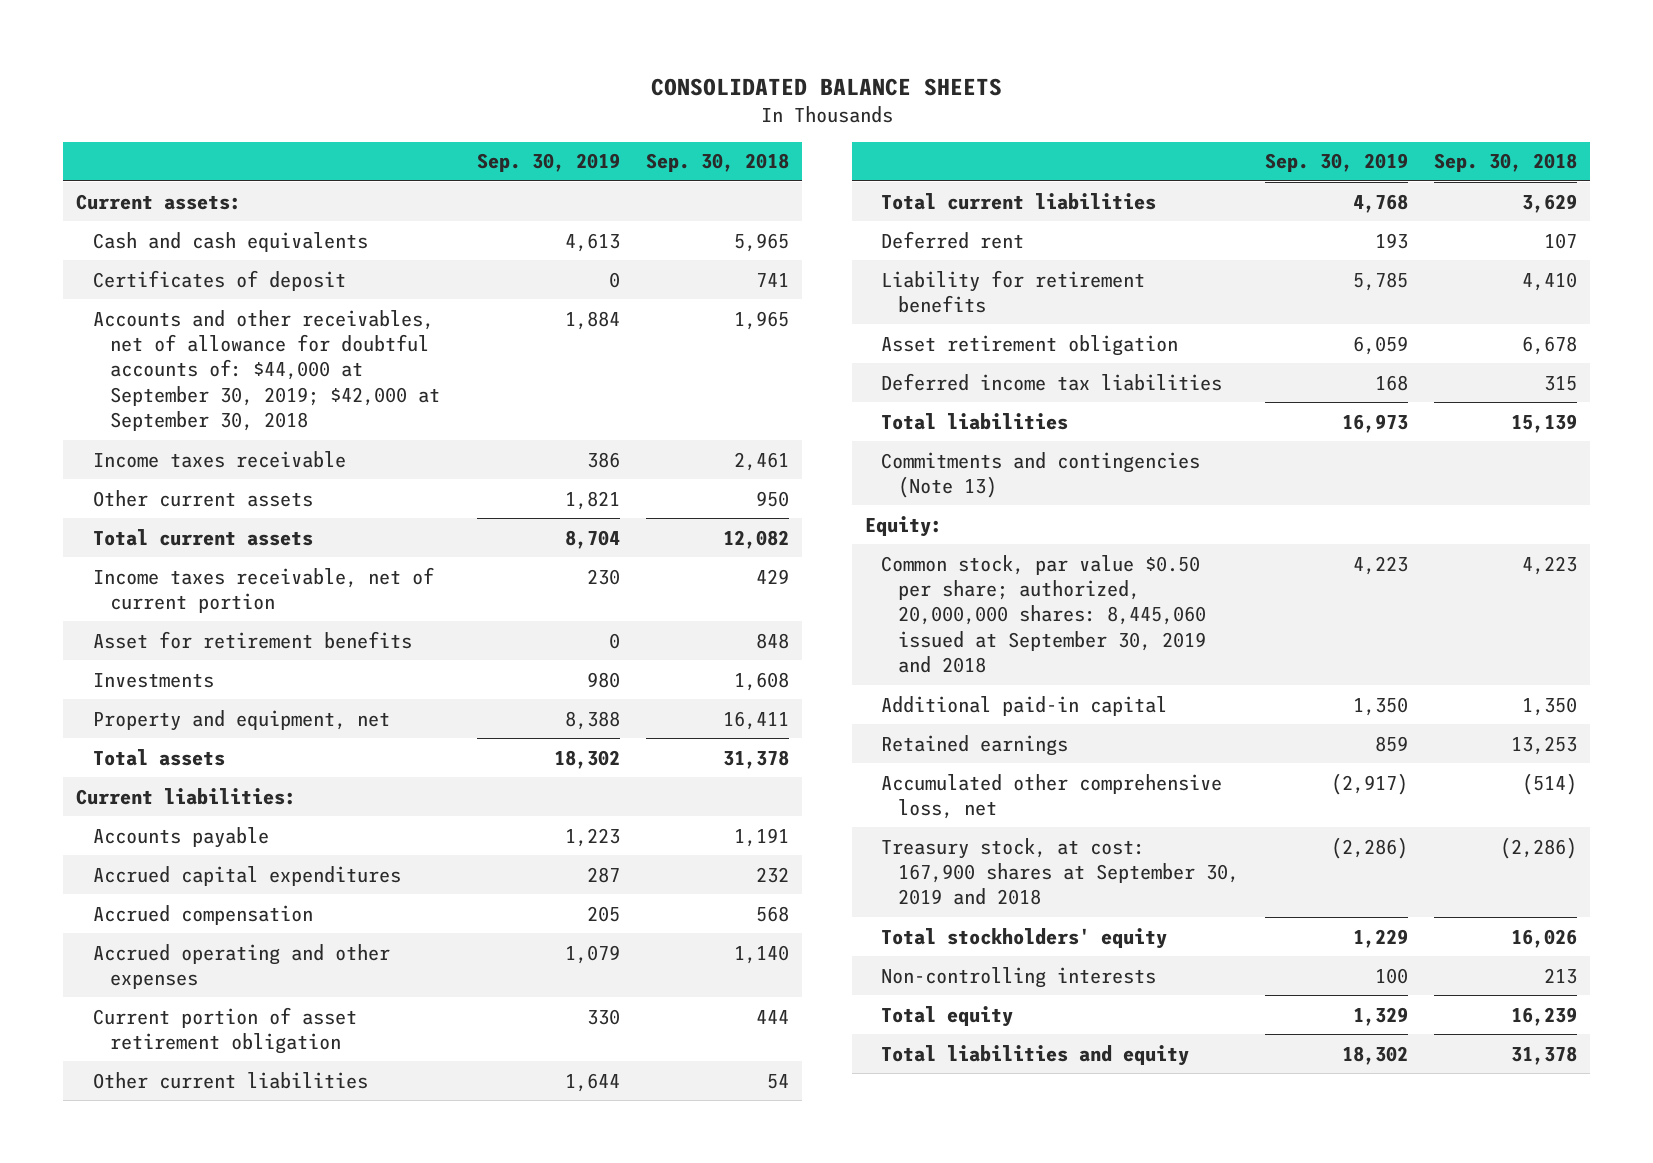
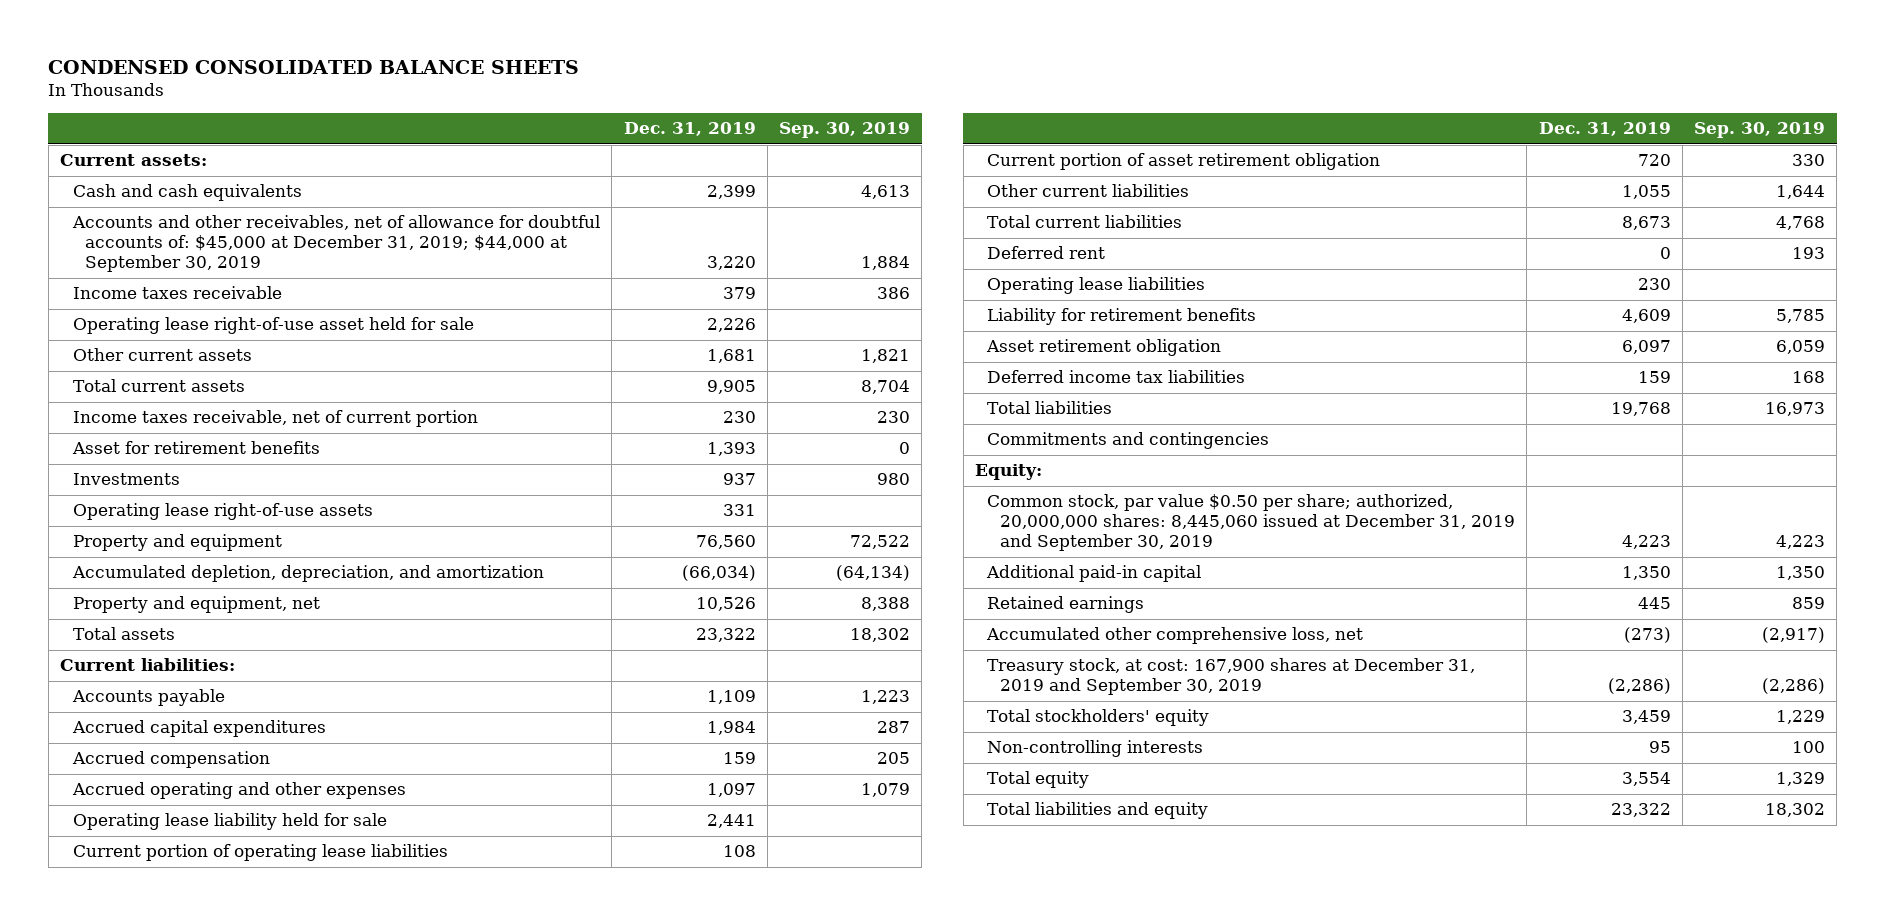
- CONSOLIDATED BALANCE SHEETS
+ CONDENSED CONSOLIDATED BALANCE SHEETS
- | Sep. 30, 2019 | Sep. 30, 2018
+ | Dec. 31, 2019 | Sep. 30, 2019
- Certificates of deposit | 0 | 741
- Accounts and other receivables, net of allowance for doubtful accounts of: $44,000 at September 30, 2019; $42,000 at September 30, 2018 | 1,884 | 1,965
+ Accounts and other receivables, net of allowance for doubtful accounts of: $45,000 at December 31, 2019; $44,000 at September 30, 2019 | 3,220 | 1,884
+ Operating lease right-of-use asset held for sale | 2,226 |
+ Operating lease right-of-use assets | 331 |
+ Property and equipment | 76,560 | 72,522
+ Accumulated depletion, depreciation, and amortization | (66,034) | (64,134)
+ Operating lease liability held for sale | 2,441 |
+ Current portion of operating lease liabilities | 108 |
+ Operating lease liabilities | 230 |
- Commitments and contingencies (Note 13)
+ Commitments and contingencies
- Common stock, par value $0.50 per share; authorized, 20,000,000 shares: 8,445,060 issued at September 30, 2019 and 2018 | 4,223 | 4,223
+ Common stock, par value $0.50 per share; authorized, 20,000,000 shares: 8,445,060 issued at December 31, 2019 and September 30, 2019 | 4,223 | 4,223
- Treasury stock, at cost: 167,900 shares at September 30, 2019 and 2018 | (2,286) | (2,286)
+ Treasury stock, at cost: 167,900 shares at December 31, 2019 and September 30, 2019 | (2,286) | (2,286)

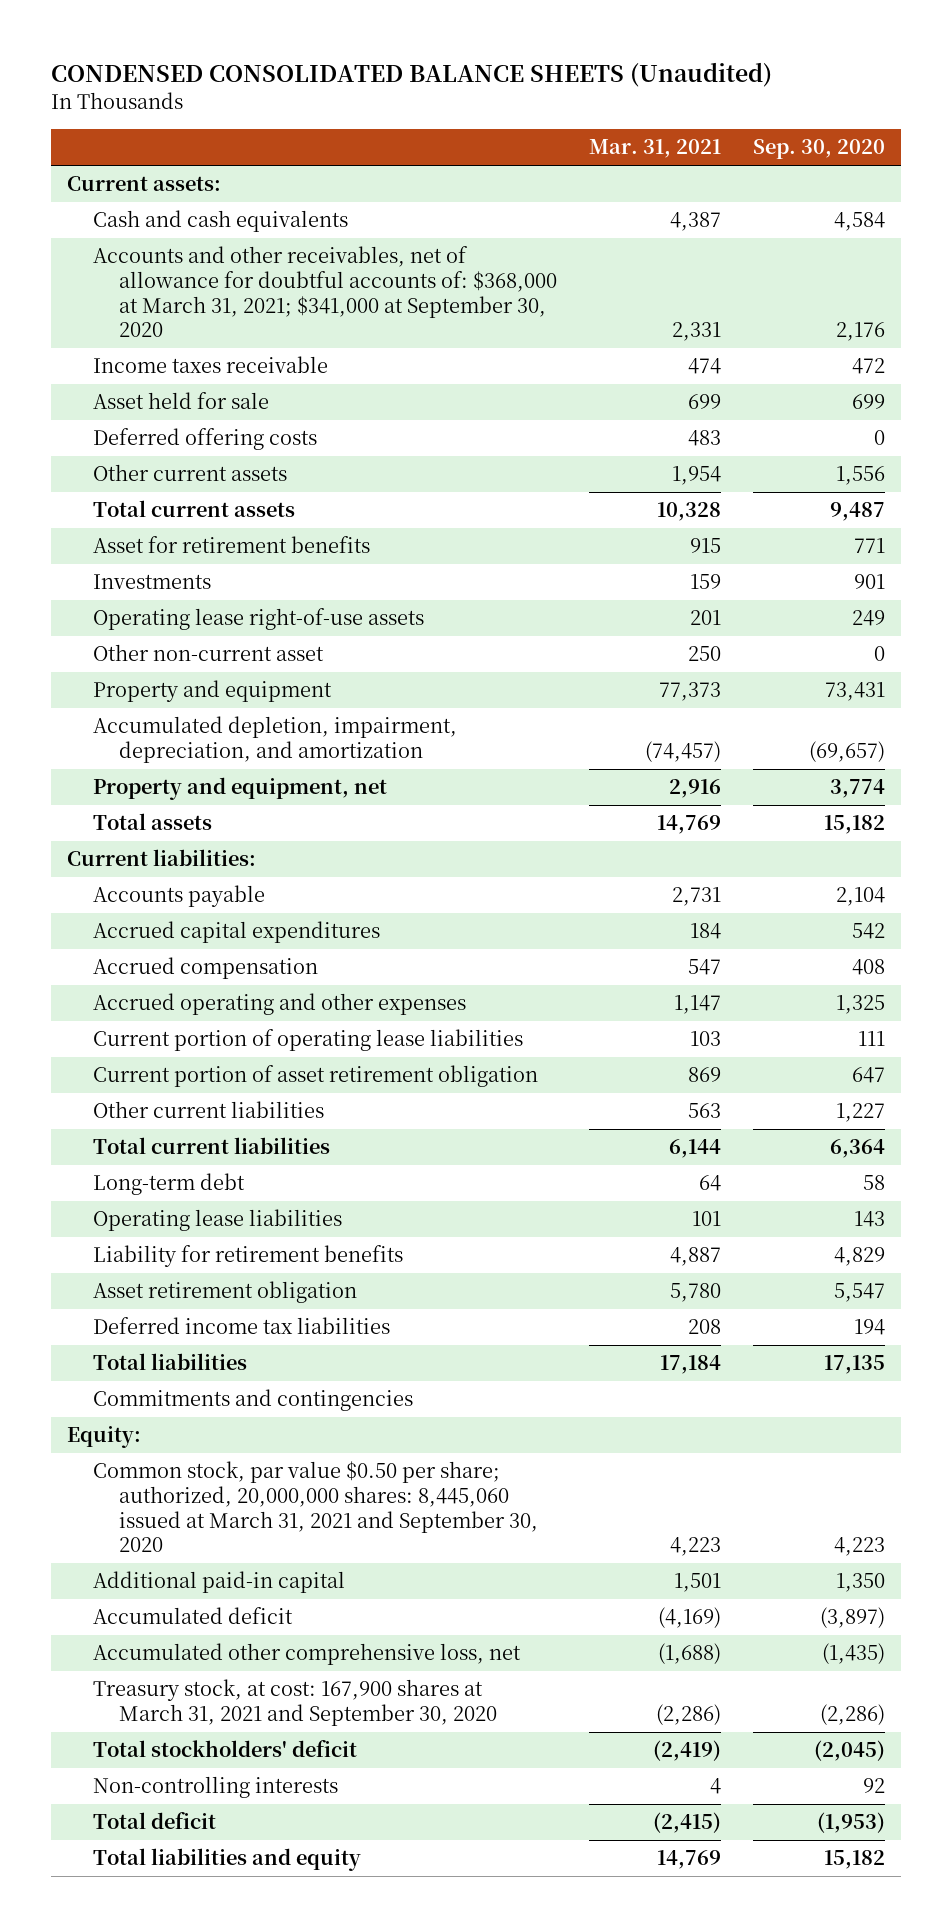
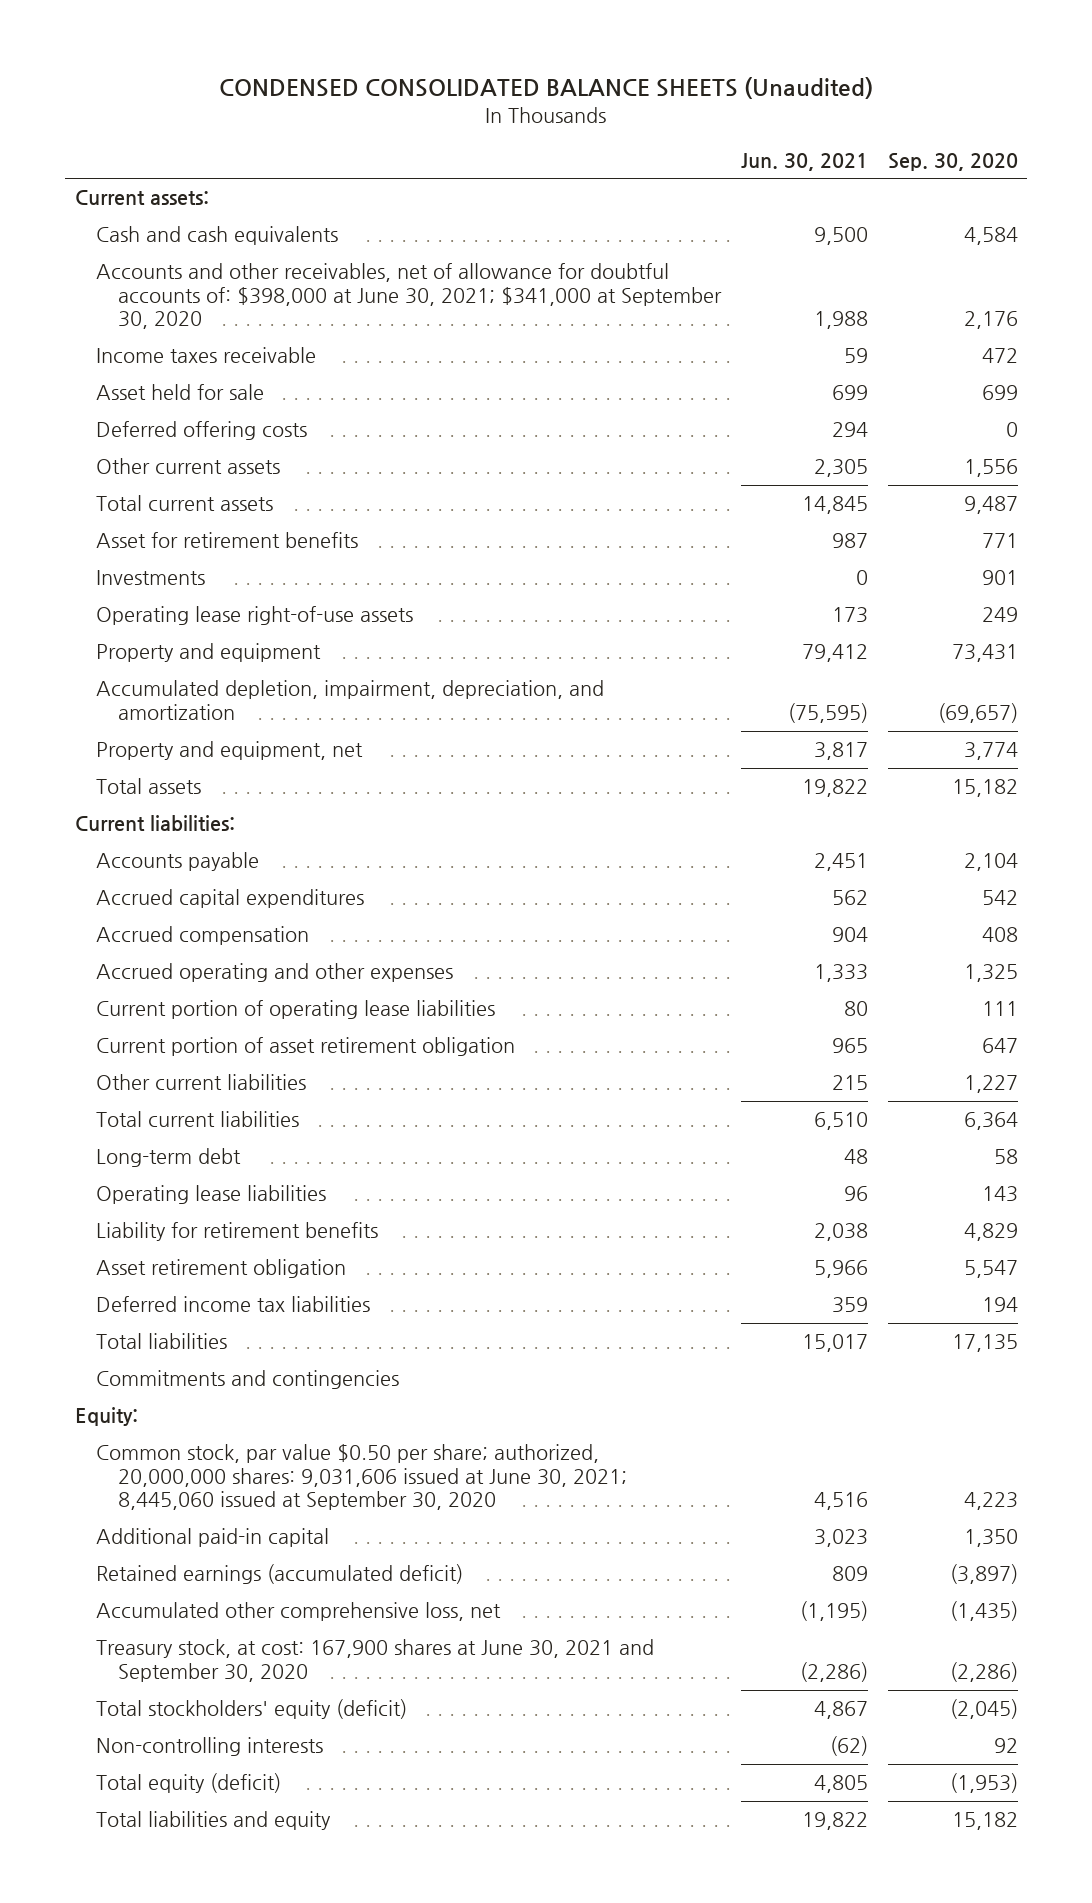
- | Mar. 31, 2021 | Sep. 30, 2020
+ | Jun. 30, 2021 | Sep. 30, 2020
- Accounts and other receivables, net of allowance for doubtful accounts of: $368,000 at March 31, 2021; $341,000 at September 30, 2020 | 2,331 | 2,176
+ Accounts and other receivables, net of allowance for doubtful accounts of: $398,000 at June 30, 2021; $341,000 at September 30, 2020 | 1,988 | 2,176
- Other non-current asset | 250 | 0
- Common stock, par value $0.50 per share; authorized, 20,000,000 shares: 8,445,060 issued at March 31, 2021 and September 30, 2020 | 4,223 | 4,223
+ Common stock, par value $0.50 per share; authorized, 20,000,000 shares: 9,031,606 issued at June 30, 2021; 8,445,060 issued at September 30, 2020 | 4,516 | 4,223
- Accumulated deficit | (4,169) | (3,897)
+ Retained earnings (accumulated deficit) | 809 | (3,897)
- Treasury stock, at cost: 167,900 shares at March 31, 2021 and September 30, 2020 | (2,286) | (2,286)
- Total stockholders' deficit | (2,419) | (2,045)
+ Treasury stock, at cost: 167,900 shares at June 30, 2021 and September 30, 2020 | (2,286) | (2,286)
+ Total stockholders' equity (deficit) | 4,867 | (2,045)
- Total deficit | (2,415) | (1,953)
+ Total equity (deficit) | 4,805 | (1,953)

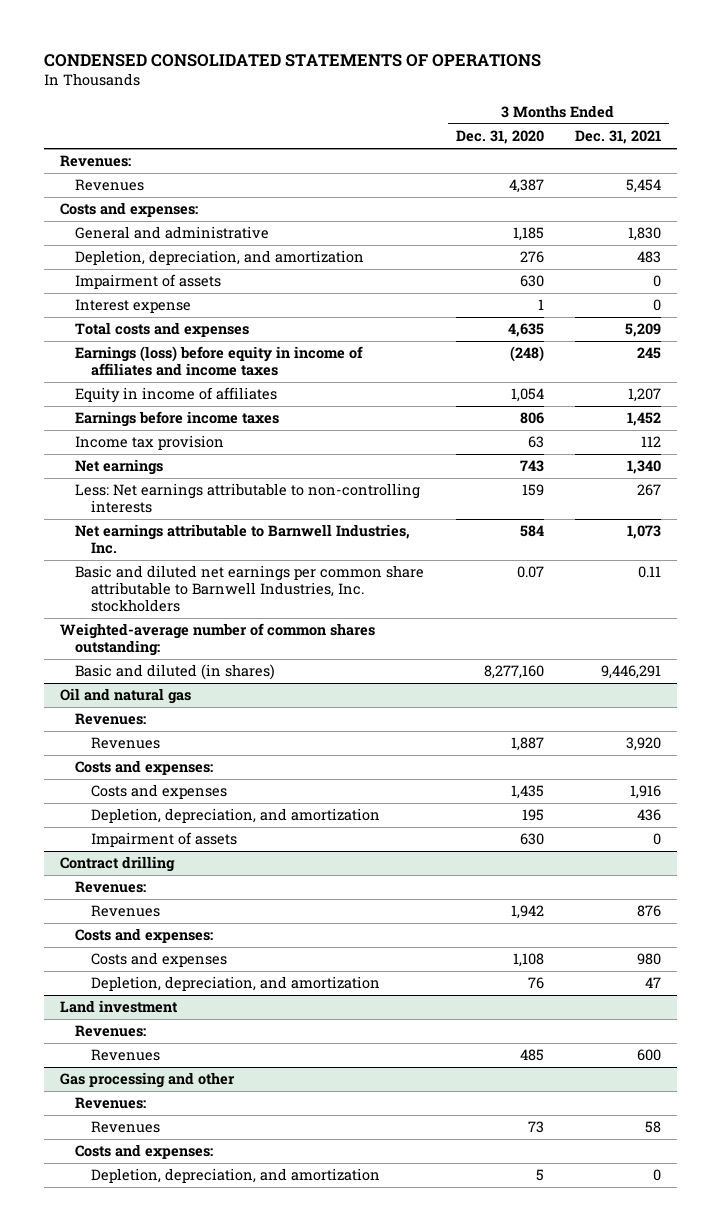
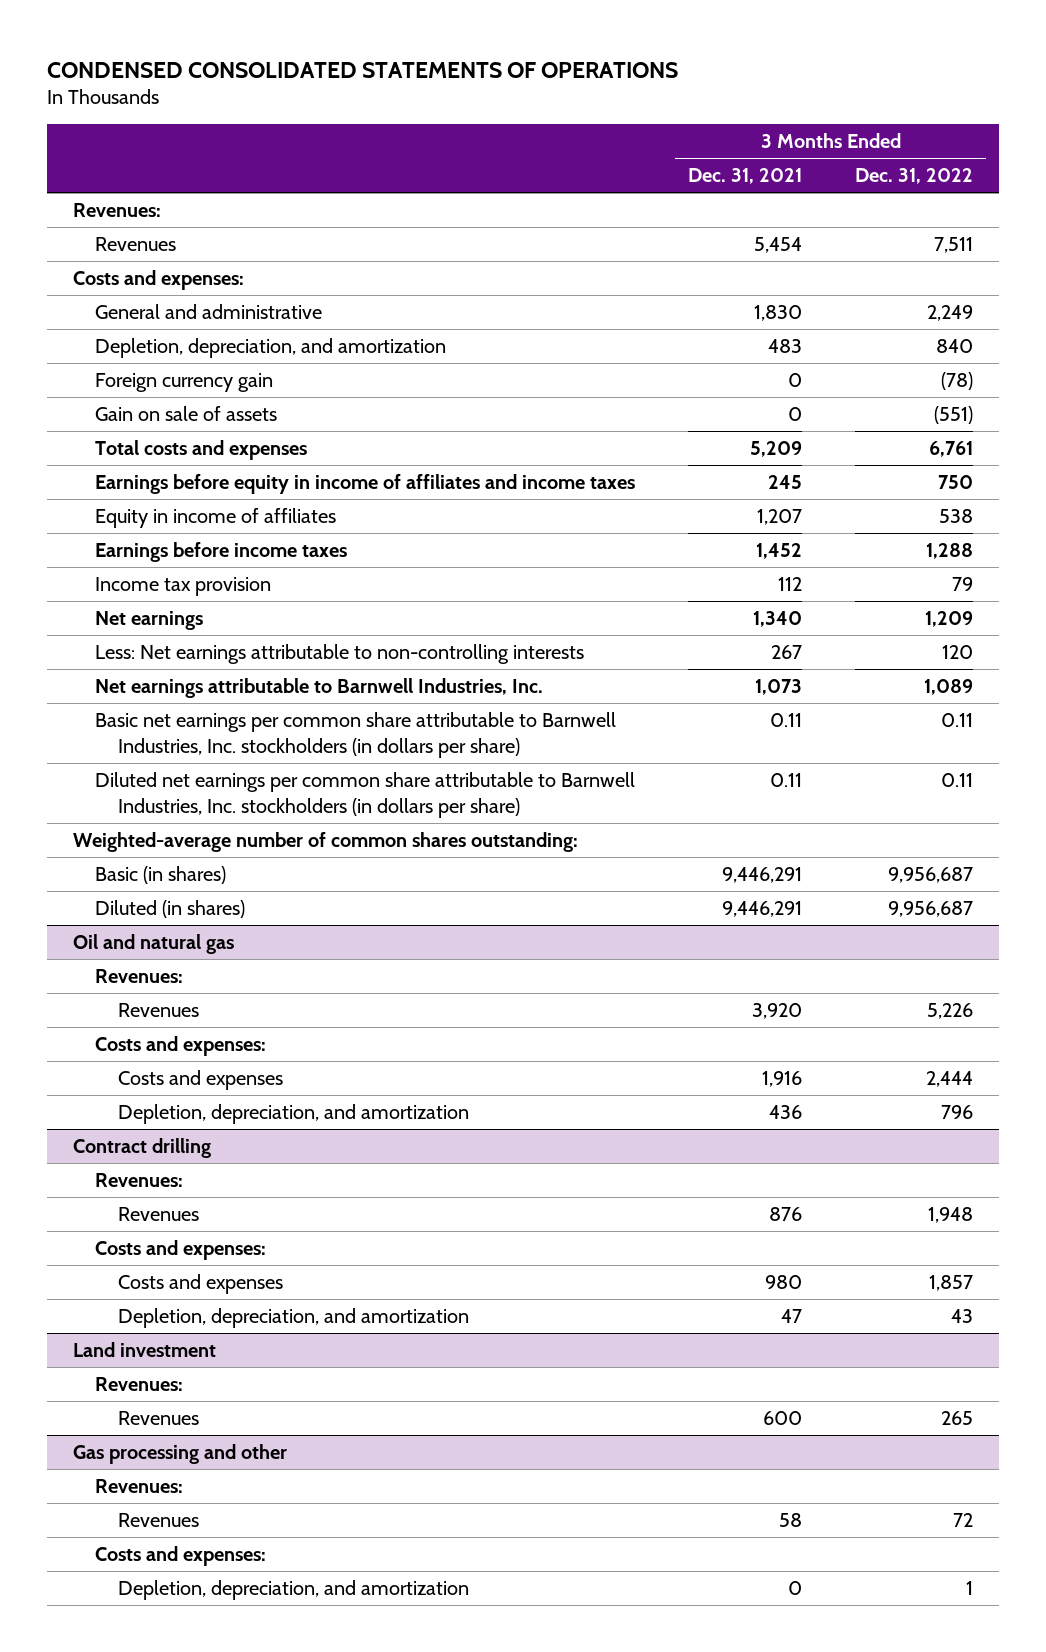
- | 3 Months Ended Dec. 31, 2020 | 3 Months Ended Dec. 31, 2021
+ | 3 Months Ended Dec. 31, 2021 | 3 Months Ended Dec. 31, 2022
- Impairment of assets | 630 | 0
- Interest expense | 1 | 0
+ Foreign currency gain | 0 | (78)
+ Gain on sale of assets | 0 | (551)
- Earnings (loss) before equity in income of affiliates and income taxes | (248) | 245
+ Earnings before equity in income of affiliates and income taxes | 245 | 750
- Basic and diluted net earnings per common share attributable to Barnwell Industries, Inc. stockholders | 0.07 | 0.11
+ Basic net earnings per common share attributable to Barnwell Industries, Inc. stockholders (in dollars per share) | 0.11 | 0.11
+ Diluted net earnings per common share attributable to Barnwell Industries, Inc. stockholders (in dollars per share) | 0.11 | 0.11
- Basic and diluted (in shares) | 8,277,160 | 9,446,291
+ Basic (in shares) | 9,446,291 | 9,956,687
+ Diluted (in shares) | 9,446,291 | 9,956,687
@ Oil and natural gas
- Impairment of assets | 630 | 0

